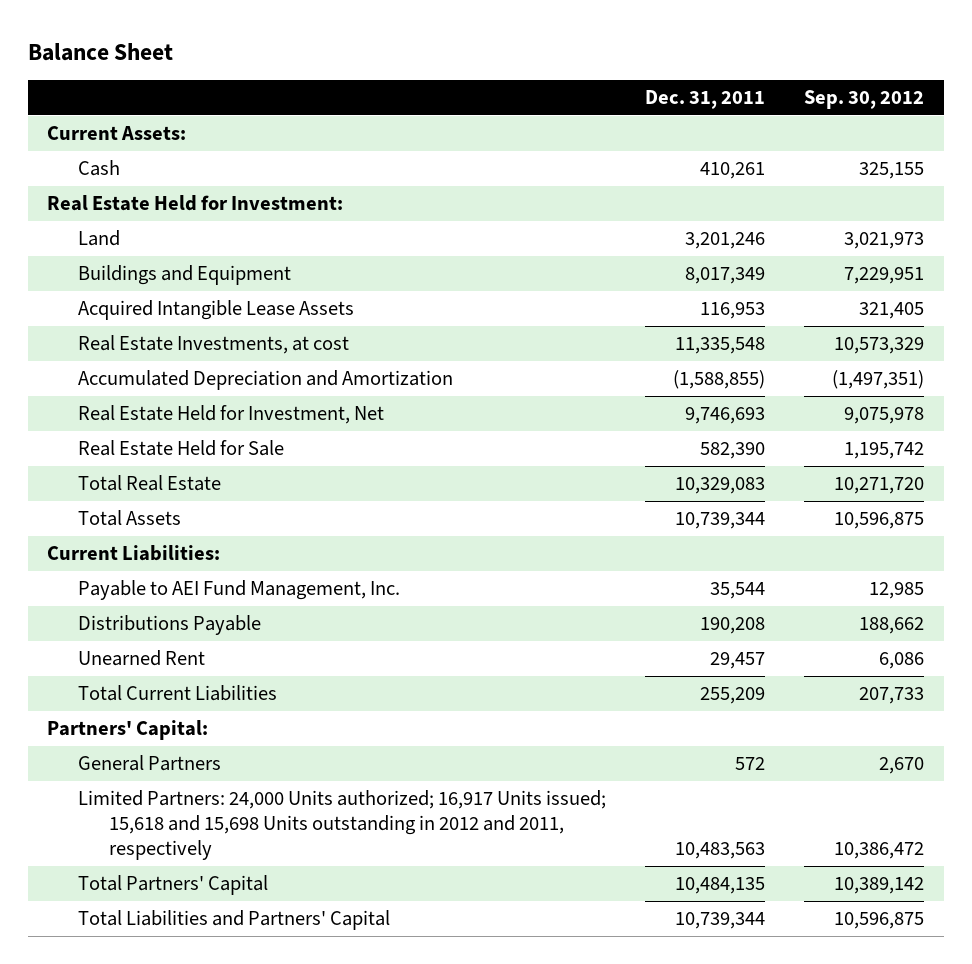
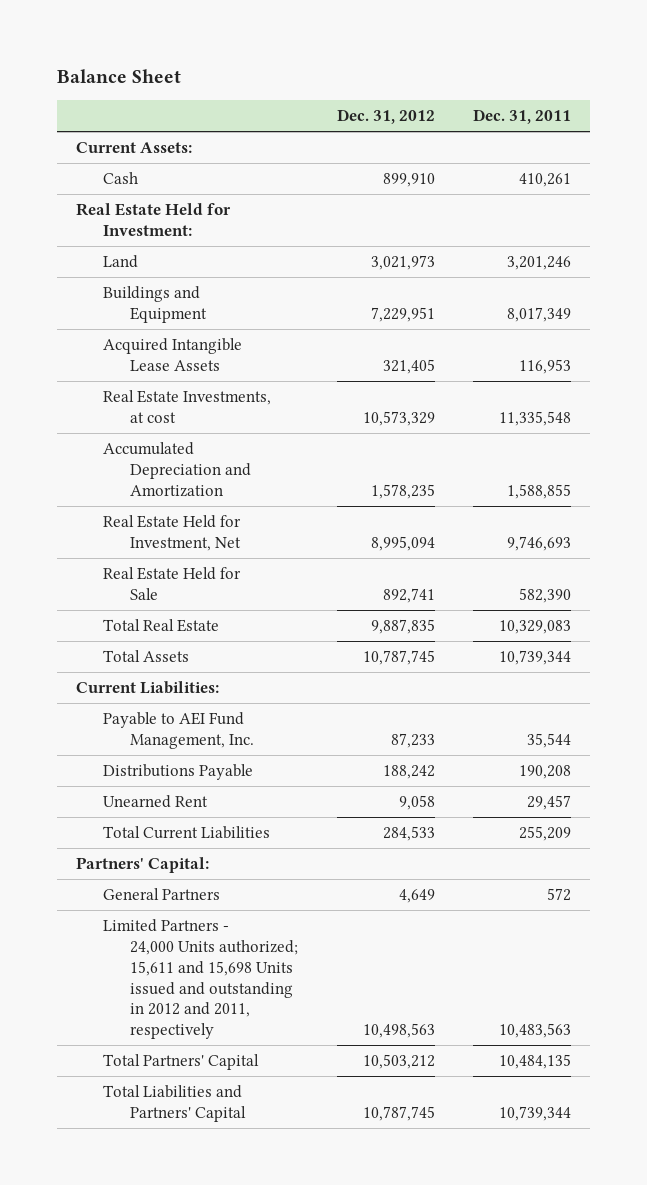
- | Dec. 31, 2011 | Sep. 30, 2012
+ | Dec. 31, 2012 | Dec. 31, 2011
- Accumulated Depreciation and Amortization | (1,588,855) | (1,497,351)
+ Accumulated Depreciation and Amortization | 1,578,235 | 1,588,855
- Limited Partners: 24,000 Units authorized; 16,917 Units issued; 15,618 and 15,698 Units outstanding in 2012 and 2011, respectively | 10,483,563 | 10,386,472
+ Limited Partners - 24,000 Units authorized; 15,611 and 15,698 Units issued and outstanding in 2012 and 2011, respectively | 10,498,563 | 10,483,563

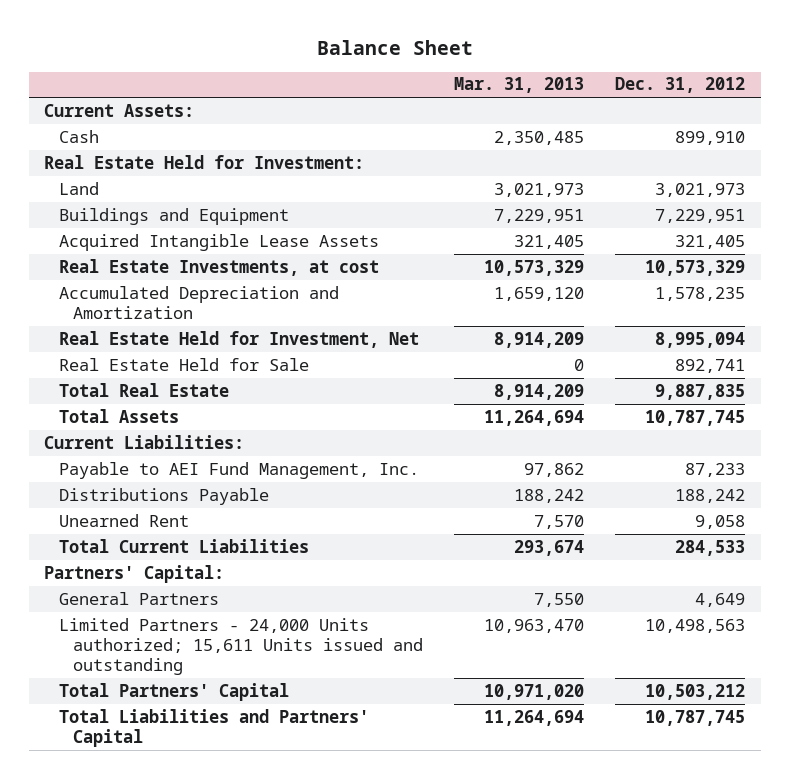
- | Dec. 31, 2012 | Dec. 31, 2011
+ | Mar. 31, 2013 | Dec. 31, 2012
- Limited Partners - 24,000 Units authorized; 15,611 and 15,698 Units issued and outstanding in 2012 and 2011, respectively | 10,498,563 | 10,483,563
+ Limited Partners - 24,000 Units authorized; 15,611 Units issued and outstanding | 10,963,470 | 10,498,563

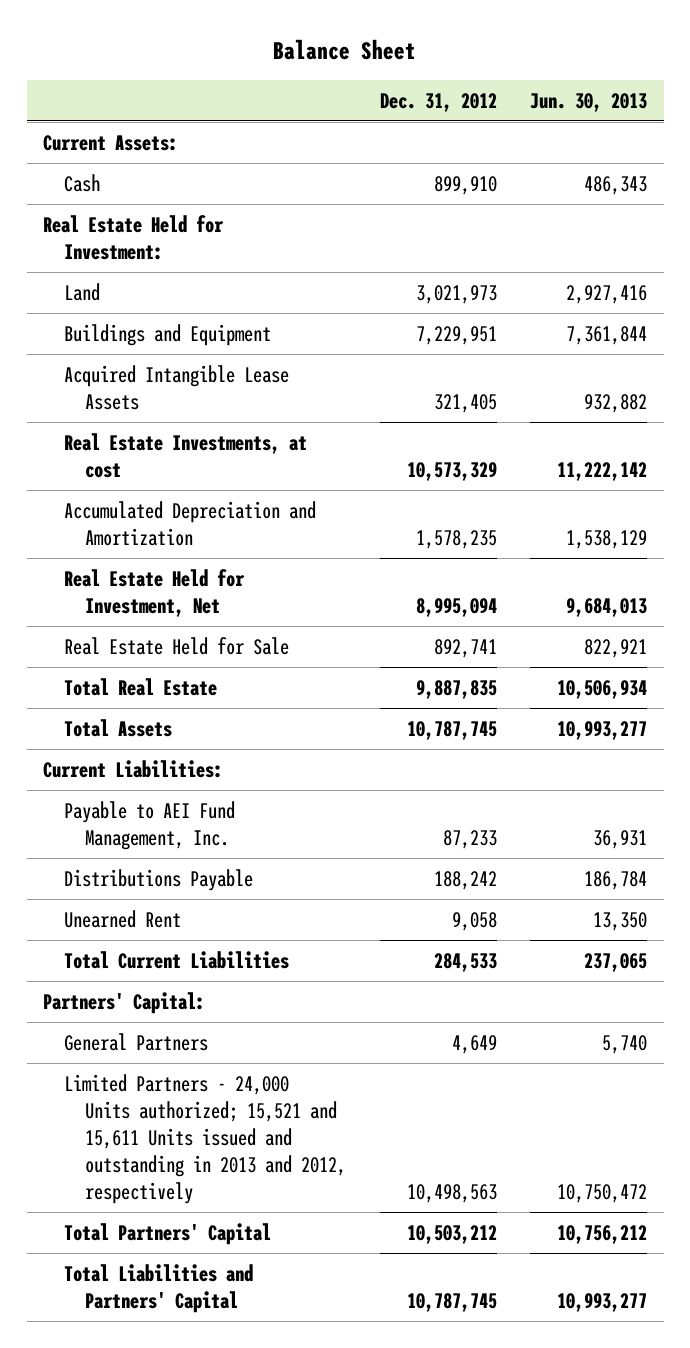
- | Mar. 31, 2013 | Dec. 31, 2012
+ | Dec. 31, 2012 | Jun. 30, 2013
- Limited Partners - 24,000 Units authorized; 15,611 Units issued and outstanding | 10,963,470 | 10,498,563
+ Limited Partners - 24,000 Units authorized; 15,521 and 15,611 Units issued and outstanding in 2013 and 2012, respectively | 10,498,563 | 10,750,472

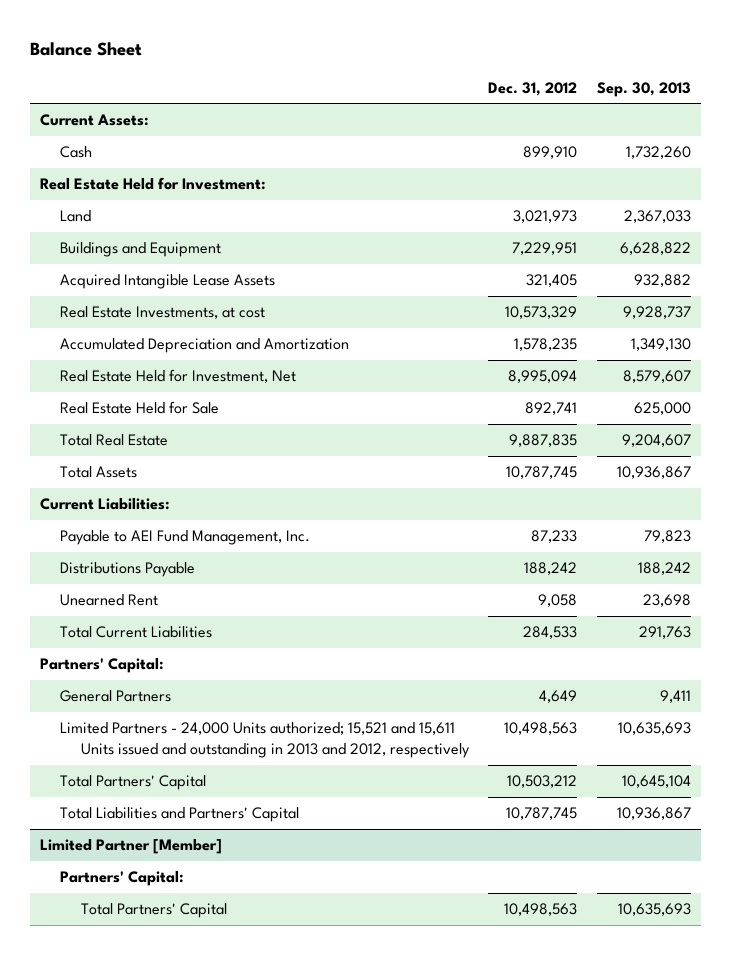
- | Dec. 31, 2012 | Jun. 30, 2013
+ | Dec. 31, 2012 | Sep. 30, 2013
+ Limited Partner [Member]
+ Partners' Capital:
+ Total Partners' Capital | 10,498,563 | 10,635,693

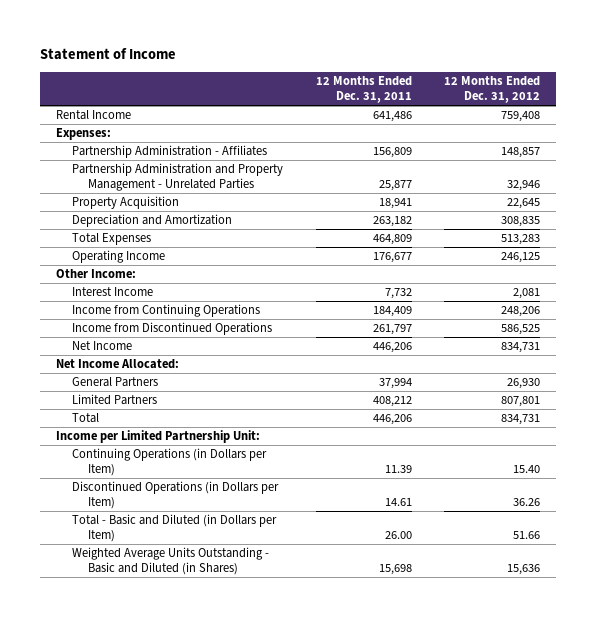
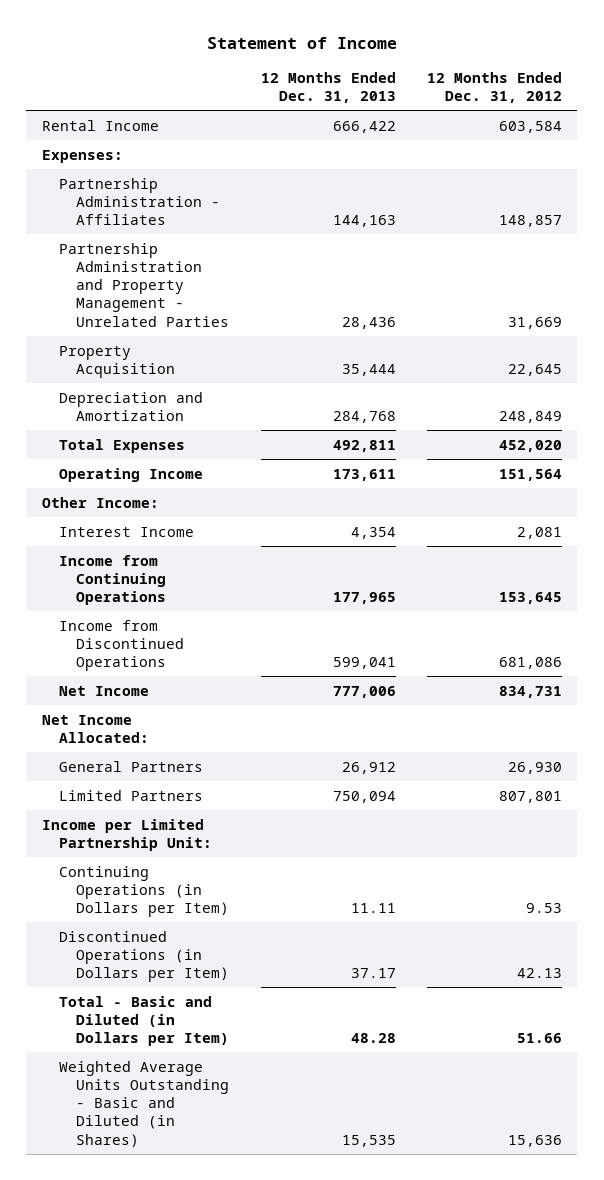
- | 12 Months Ended Dec. 31, 2011 | 12 Months Ended Dec. 31, 2012
+ | 12 Months Ended Dec. 31, 2013 | 12 Months Ended Dec. 31, 2012
- Rental Income | 641,486 | 759,408
+ Rental Income | 666,422 | 603,584
- Partnership Administration and Property Management - Unrelated Parties | 25,877 | 32,946
+ Partnership Administration and Property Management - Unrelated Parties | 28,436 | 31,669
- Depreciation and Amortization | 263,182 | 308,835
- Total Expenses | 464,809 | 513,283
- Operating Income | 176,677 | 246,125
+ Depreciation and Amortization | 284,768 | 248,849
+ Total Expenses | 492,811 | 452,020
+ Operating Income | 173,611 | 151,564
- Income from Continuing Operations | 184,409 | 248,206
- Income from Discontinued Operations | 261,797 | 586,525
+ Income from Continuing Operations | 177,965 | 153,645
+ Income from Discontinued Operations | 599,041 | 681,086
- Total | 446,206 | 834,731
- Continuing Operations (in Dollars per Item) | 11.39 | 15.40
- Discontinued Operations (in Dollars per Item) | 14.61 | 36.26
+ Continuing Operations (in Dollars per Item) | 11.11 | 9.53
+ Discontinued Operations (in Dollars per Item) | 37.17 | 42.13

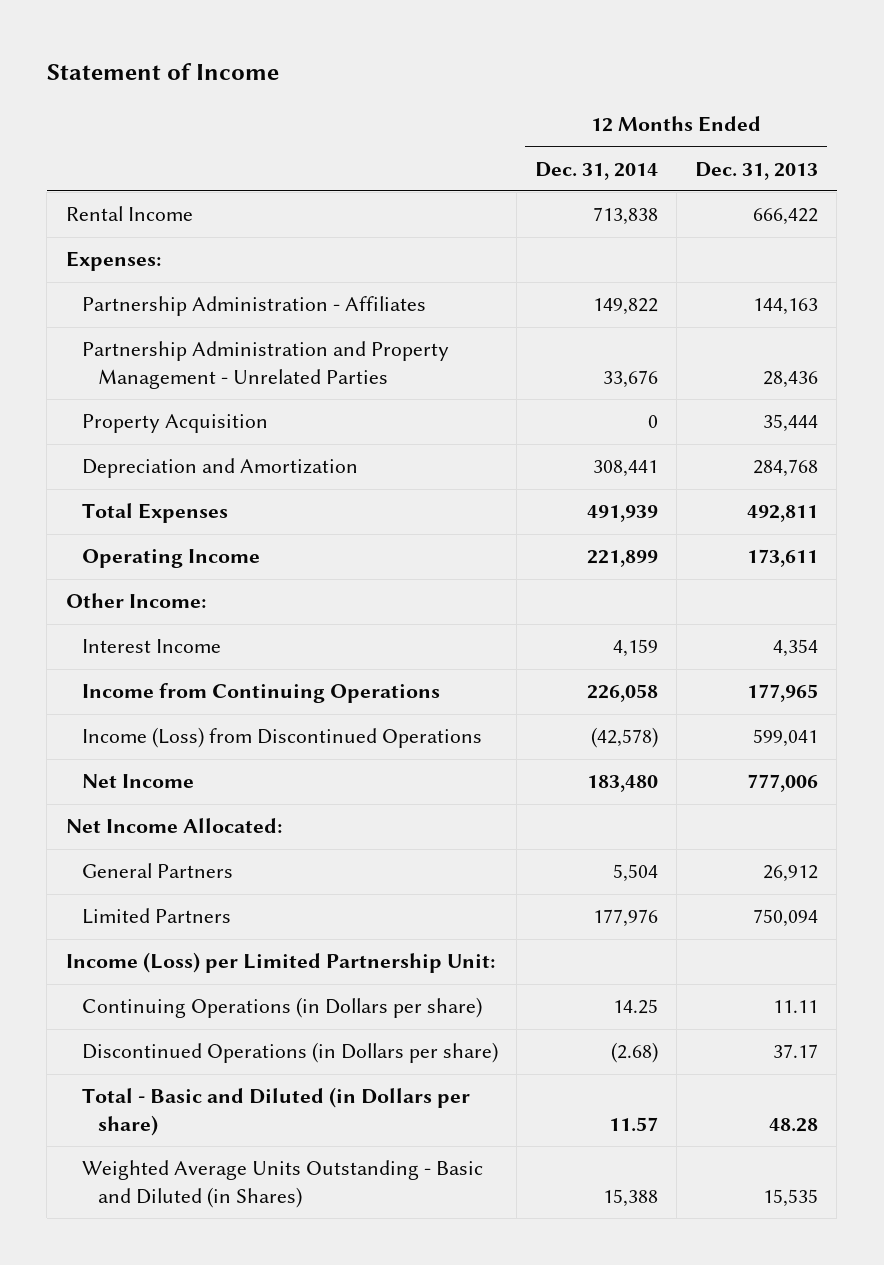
- | 12 Months Ended Dec. 31, 2013 | 12 Months Ended Dec. 31, 2012
+ | 12 Months Ended Dec. 31, 2014 | 12 Months Ended Dec. 31, 2013
- Income from Discontinued Operations | 599,041 | 681,086
+ Income (Loss) from Discontinued Operations | (42,578) | 599,041
- Income per Limited Partnership Unit:
- Continuing Operations (in Dollars per Item) | 11.11 | 9.53
- Discontinued Operations (in Dollars per Item) | 37.17 | 42.13
- Total - Basic and Diluted (in Dollars per Item) | 48.28 | 51.66
+ Income (Loss) per Limited Partnership Unit:
+ Continuing Operations (in Dollars per share) | 14.25 | 11.11
+ Discontinued Operations (in Dollars per share) | (2.68) | 37.17
+ Total - Basic and Diluted (in Dollars per share) | 11.57 | 48.28

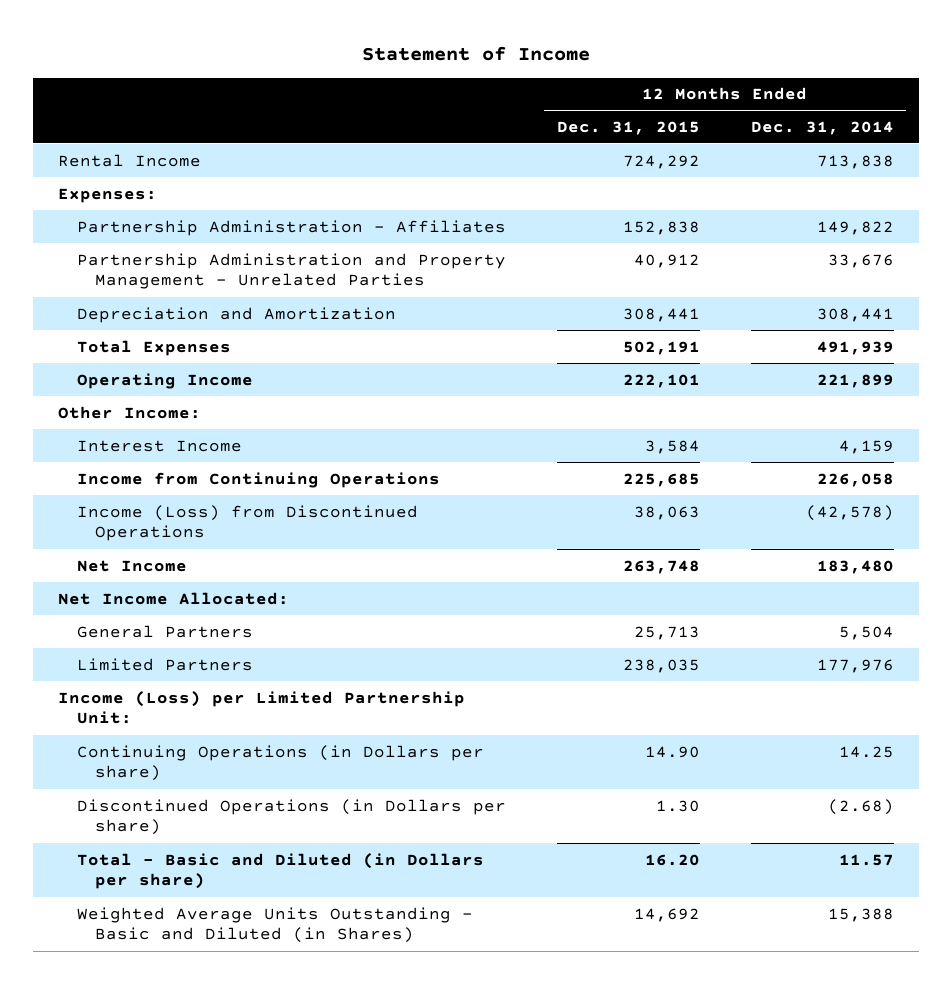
- | 12 Months Ended Dec. 31, 2014 | 12 Months Ended Dec. 31, 2013
+ | 12 Months Ended Dec. 31, 2015 | 12 Months Ended Dec. 31, 2014
- Property Acquisition | 0 | 35,444

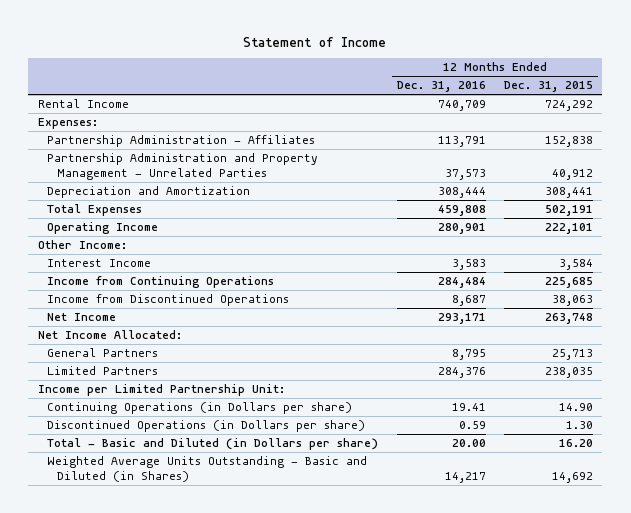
- | 12 Months Ended Dec. 31, 2015 | 12 Months Ended Dec. 31, 2014
+ | 12 Months Ended Dec. 31, 2016 | 12 Months Ended Dec. 31, 2015
- Income (Loss) from Discontinued Operations | 38,063 | (42,578)
+ Income from Discontinued Operations | 8,687 | 38,063
- Income (Loss) per Limited Partnership Unit:
+ Income per Limited Partnership Unit:

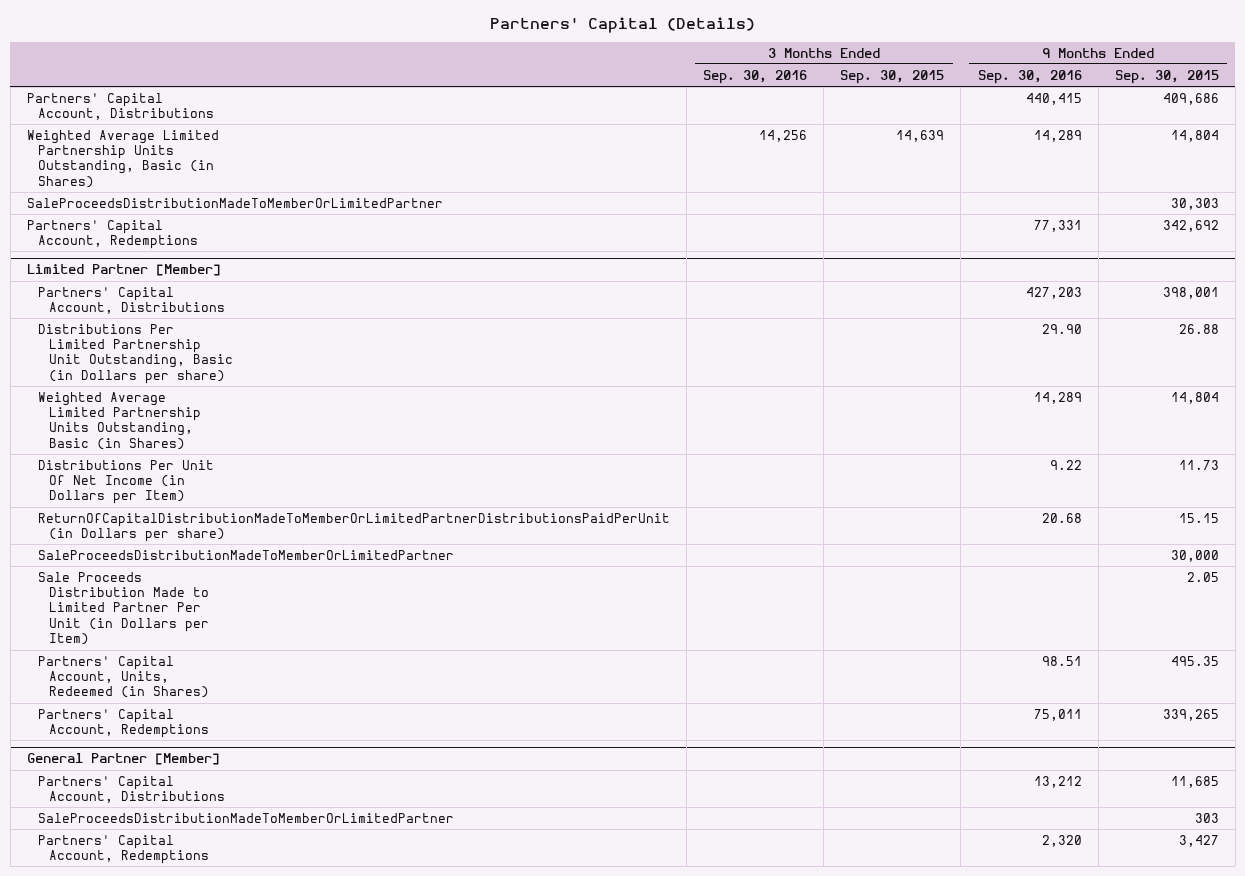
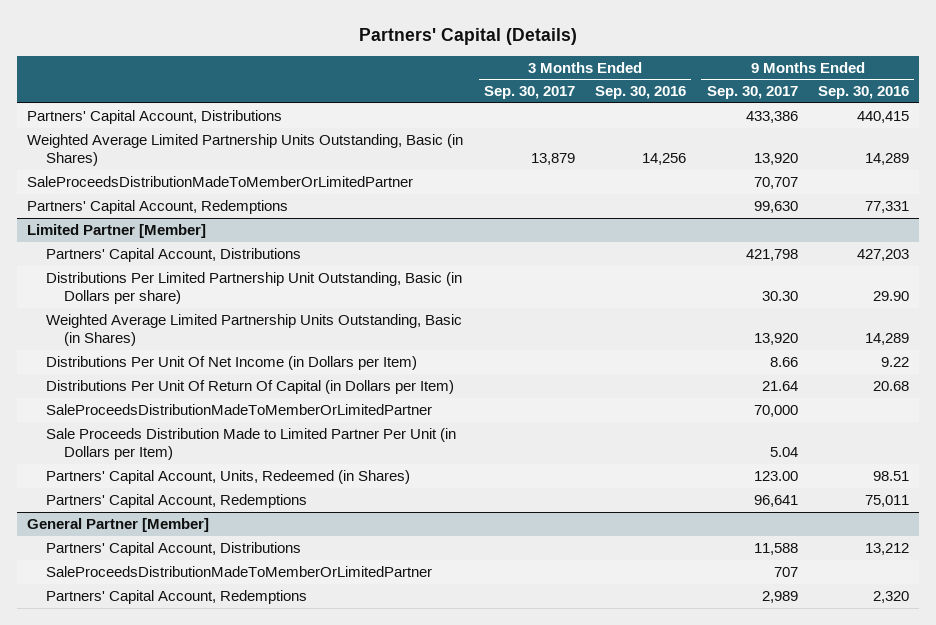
- | 3 Months Ended Sep. 30, 2016 | 3 Months Ended Sep. 30, 2015 | 9 Months Ended Sep. 30, 2016 | 9 Months Ended Sep. 30, 2015
+ | 3 Months Ended Sep. 30, 2017 | 3 Months Ended Sep. 30, 2016 | 9 Months Ended Sep. 30, 2017 | 9 Months Ended Sep. 30, 2016
@ Limited Partner [Member]
- ReturnOfCapitalDistributionMadeToMemberOrLimitedPartnerDistributionsPaidPerUnit (in Dollars per share) | | | 20.68 | 15.15
+ Distributions Per Unit Of Return Of Capital (in Dollars per Item) | | | 21.64 | 20.68

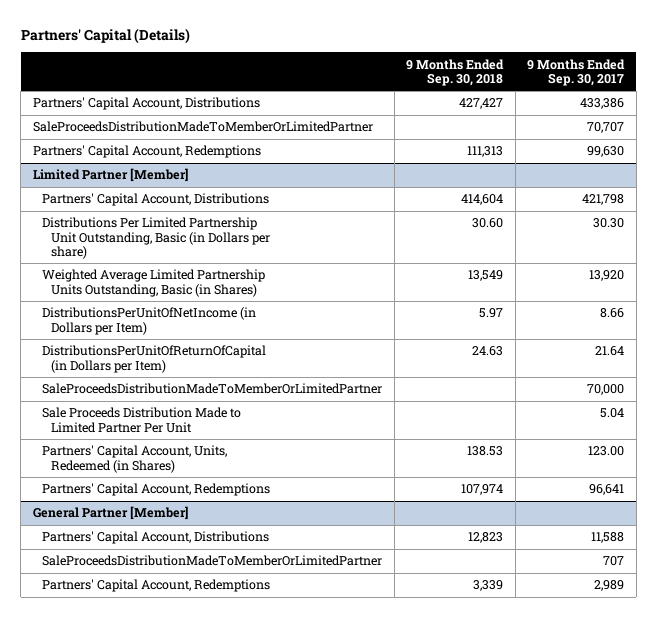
- | 3 Months Ended Sep. 30, 2017 | 3 Months Ended Sep. 30, 2016 | 9 Months Ended Sep. 30, 2017 | 9 Months Ended Sep. 30, 2016
+ | 9 Months Ended Sep. 30, 2018 | 9 Months Ended Sep. 30, 2017
- Weighted Average Limited Partnership Units Outstanding, Basic (in Shares) | 13,879 | 14,256 | 13,920 | 14,289
@ Limited Partner [Member]
- Distributions Per Unit Of Net Income (in Dollars per Item) | | | 8.66 | 9.22
- Distributions Per Unit Of Return Of Capital (in Dollars per Item) | | | 21.64 | 20.68
+ DistributionsPerUnitOfNetIncome (in Dollars per Item) | 5.97 | 8.66
+ DistributionsPerUnitOfReturnOfCapital (in Dollars per Item) | 24.63 | 21.64
- Sale Proceeds Distribution Made to Limited Partner Per Unit (in Dollars per Item) | | | 5.04 |
+ Sale Proceeds Distribution Made to Limited Partner Per Unit | | 5.04

